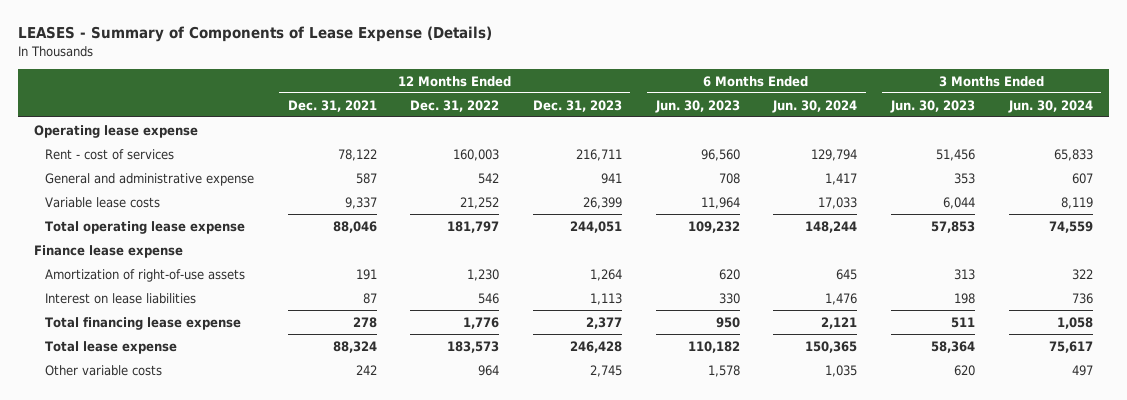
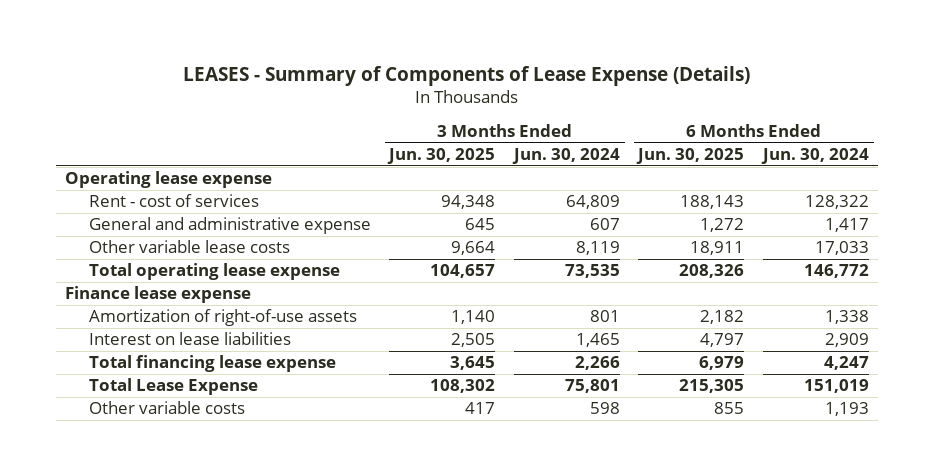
- | 12 Months Ended Dec. 31, 2021 | 12 Months Ended Dec. 31, 2022 | 12 Months Ended Dec. 31, 2023 | 6 Months Ended Jun. 30, 2023 | 6 Months Ended Jun. 30, 2024 | 3 Months Ended Jun. 30, 2023 | 3 Months Ended Jun. 30, 2024
+ | 3 Months Ended Jun. 30, 2025 | 3 Months Ended Jun. 30, 2024 | 6 Months Ended Jun. 30, 2025 | 6 Months Ended Jun. 30, 2024
- Rent - cost of services | 78,122 | 160,003 | 216,711 | 96,560 | 129,794 | 51,456 | 65,833
+ Rent - cost of services | 94,348 | 64,809 | 188,143 | 128,322
- Variable lease costs | 9,337 | 21,252 | 26,399 | 11,964 | 17,033 | 6,044 | 8,119
- Total operating lease expense | 88,046 | 181,797 | 244,051 | 109,232 | 148,244 | 57,853 | 74,559
+ Other variable lease costs | 9,664 | 8,119 | 18,911 | 17,033
+ Total operating lease expense | 104,657 | 73,535 | 208,326 | 146,772
- Amortization of right-of-use assets | 191 | 1,230 | 1,264 | 620 | 645 | 313 | 322
- Interest on lease liabilities | 87 | 546 | 1,113 | 330 | 1,476 | 198 | 736
- Total financing lease expense | 278 | 1,776 | 2,377 | 950 | 2,121 | 511 | 1,058
- Total lease expense | 88,324 | 183,573 | 246,428 | 110,182 | 150,365 | 58,364 | 75,617
- Other variable costs | 242 | 964 | 2,745 | 1,578 | 1,035 | 620 | 497
+ Amortization of right-of-use assets | 1,140 | 801 | 2,182 | 1,338
+ Interest on lease liabilities | 2,505 | 1,465 | 4,797 | 2,909
+ Total financing lease expense | 3,645 | 2,266 | 6,979 | 4,247
+ Total Lease Expense | 108,302 | 75,801 | 215,305 | 151,019
+ Other variable costs | 417 | 598 | 855 | 1,193

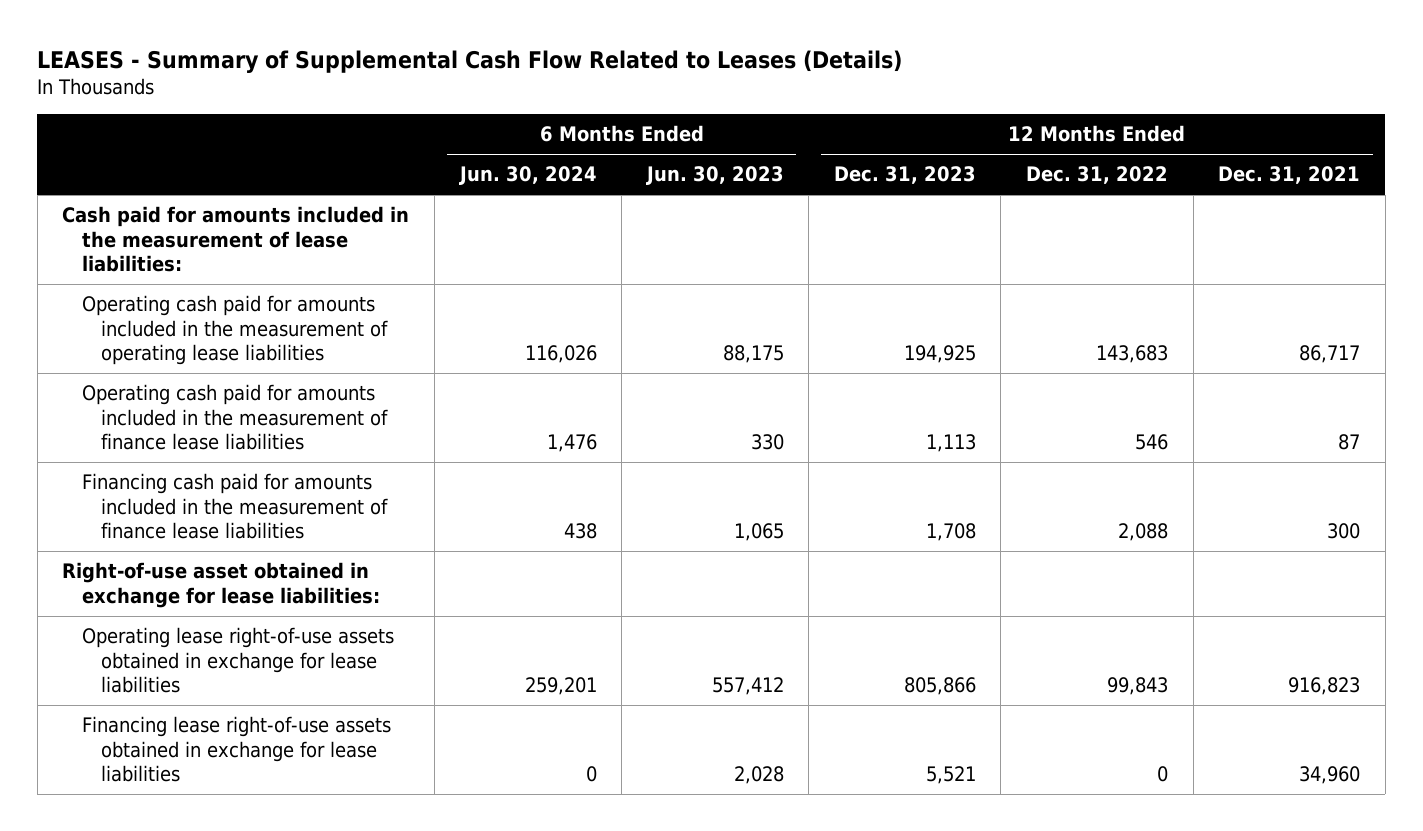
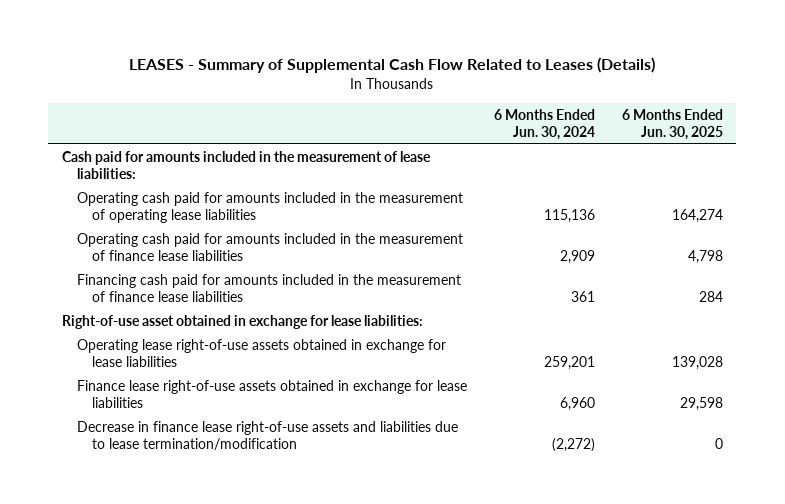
- | 6 Months Ended Jun. 30, 2024 | 6 Months Ended Jun. 30, 2023 | 12 Months Ended Dec. 31, 2023 | 12 Months Ended Dec. 31, 2022 | 12 Months Ended Dec. 31, 2021
+ | 6 Months Ended Jun. 30, 2024 | 6 Months Ended Jun. 30, 2025
- Operating cash paid for amounts included in the measurement of operating lease liabilities | 116,026 | 88,175 | 194,925 | 143,683 | 86,717
- Operating cash paid for amounts included in the measurement of finance lease liabilities | 1,476 | 330 | 1,113 | 546 | 87
- Financing cash paid for amounts included in the measurement of finance lease liabilities | 438 | 1,065 | 1,708 | 2,088 | 300
+ Operating cash paid for amounts included in the measurement of operating lease liabilities | 115,136 | 164,274
+ Operating cash paid for amounts included in the measurement of finance lease liabilities | 2,909 | 4,798
+ Financing cash paid for amounts included in the measurement of finance lease liabilities | 361 | 284
- Financing lease right-of-use assets obtained in exchange for lease liabilities | 0 | 2,028 | 5,521 | 0 | 34,960
+ Finance lease right-of-use assets obtained in exchange for lease liabilities | 6,960 | 29,598
+ Decrease in finance lease right-of-use assets and liabilities due to lease termination/modification | (2,272) | 0

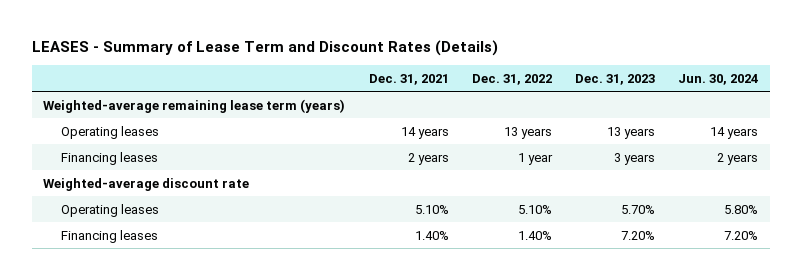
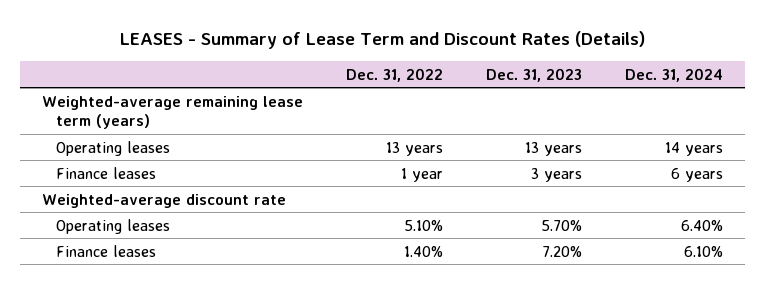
- | Dec. 31, 2021 | Dec. 31, 2022 | Dec. 31, 2023 | Jun. 30, 2024
+ | Dec. 31, 2022 | Dec. 31, 2023 | Dec. 31, 2024
- Financing leases | 2 years | 1 year | 3 years | 2 years
+ Finance leases | 1 year | 3 years | 6 years
- Financing leases | 1.40% | 1.40% | 7.20% | 7.20%
+ Finance leases | 1.40% | 7.20% | 6.10%

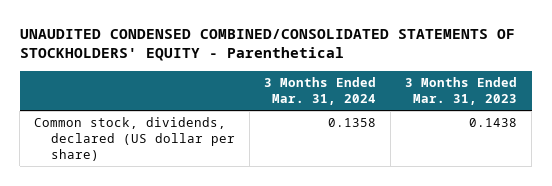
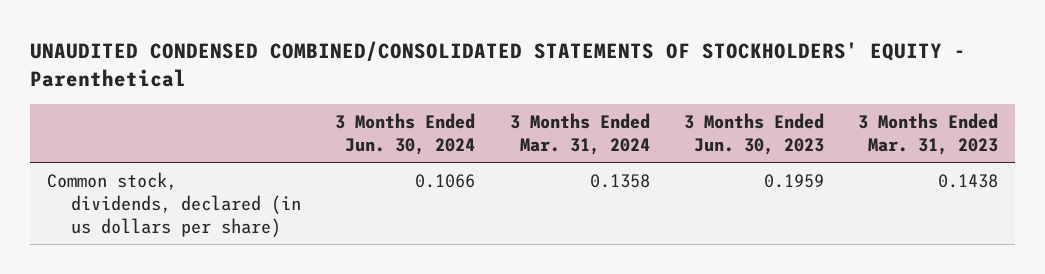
- | 3 Months Ended Mar. 31, 2024 | 3 Months Ended Mar. 31, 2023
+ | 3 Months Ended Jun. 30, 2024 | 3 Months Ended Mar. 31, 2024 | 3 Months Ended Jun. 30, 2023 | 3 Months Ended Mar. 31, 2023
- Common stock, dividends, declared (US dollar per share) | 0.1358 | 0.1438
+ Common stock, dividends, declared (in us dollars per share) | 0.1066 | 0.1358 | 0.1959 | 0.1438

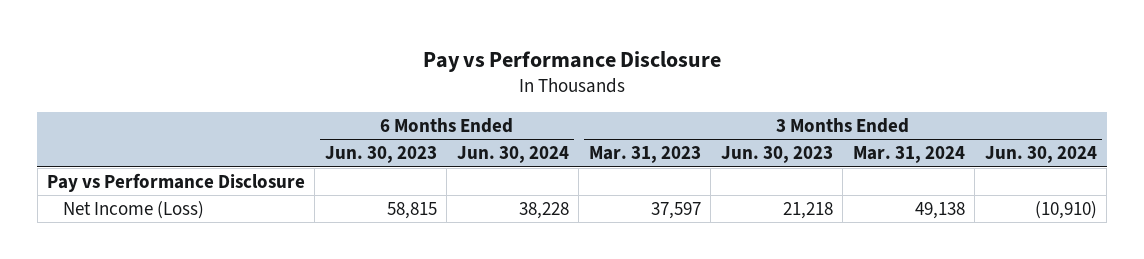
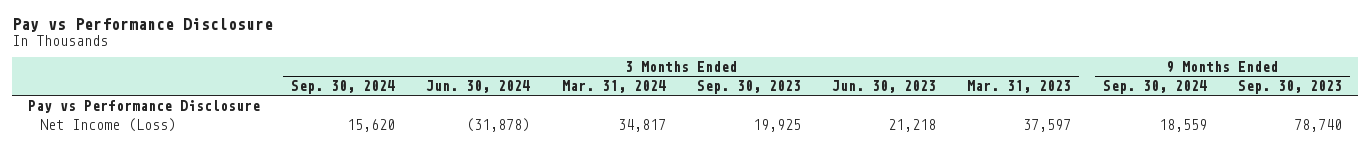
- | 6 Months Ended Jun. 30, 2023 | 6 Months Ended Jun. 30, 2024 | 3 Months Ended Mar. 31, 2023 | 3 Months Ended Jun. 30, 2023 | 3 Months Ended Mar. 31, 2024 | 3 Months Ended Jun. 30, 2024
+ | 3 Months Ended Sep. 30, 2024 | 3 Months Ended Jun. 30, 2024 | 3 Months Ended Mar. 31, 2024 | 3 Months Ended Sep. 30, 2023 | 3 Months Ended Jun. 30, 2023 | 3 Months Ended Mar. 31, 2023 | 9 Months Ended Sep. 30, 2024 | 9 Months Ended Sep. 30, 2023
- Net Income (Loss) | 58,815 | 38,228 | 37,597 | 21,218 | 49,138 | (10,910)
+ Net Income (Loss) | 15,620 | (31,878) | 34,817 | 19,925 | 21,218 | 37,597 | 18,559 | 78,740

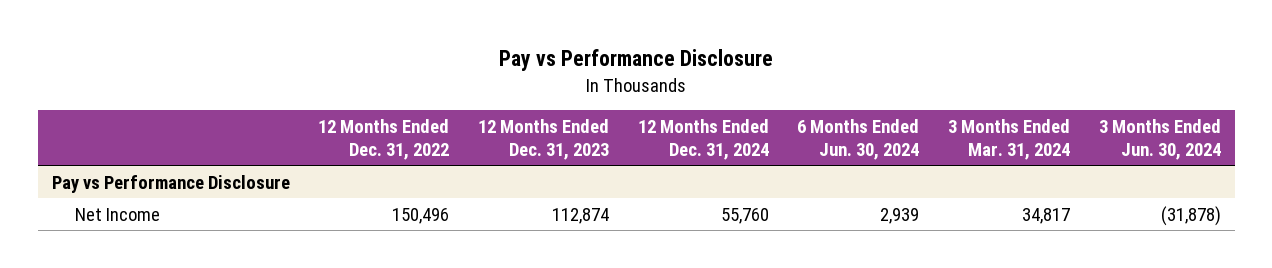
- | 3 Months Ended Sep. 30, 2024 | 3 Months Ended Jun. 30, 2024 | 3 Months Ended Mar. 31, 2024 | 3 Months Ended Sep. 30, 2023 | 3 Months Ended Jun. 30, 2023 | 3 Months Ended Mar. 31, 2023 | 9 Months Ended Sep. 30, 2024 | 9 Months Ended Sep. 30, 2023
+ | 12 Months Ended Dec. 31, 2022 | 12 Months Ended Dec. 31, 2023 | 12 Months Ended Dec. 31, 2024 | 6 Months Ended Jun. 30, 2024 | 3 Months Ended Mar. 31, 2024 | 3 Months Ended Jun. 30, 2024
- Net Income (Loss) | 15,620 | (31,878) | 34,817 | 19,925 | 21,218 | 37,597 | 18,559 | 78,740
+ Net Income | 150,496 | 112,874 | 55,760 | 2,939 | 34,817 | (31,878)

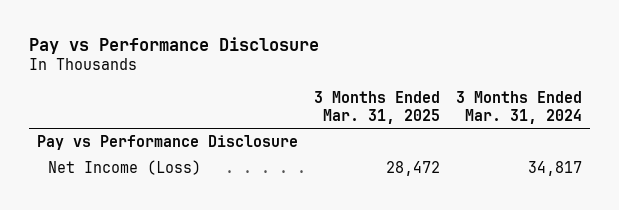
- | 12 Months Ended Dec. 31, 2022 | 12 Months Ended Dec. 31, 2023 | 12 Months Ended Dec. 31, 2024 | 6 Months Ended Jun. 30, 2024 | 3 Months Ended Mar. 31, 2024 | 3 Months Ended Jun. 30, 2024
+ | 3 Months Ended Mar. 31, 2025 | 3 Months Ended Mar. 31, 2024
- Net Income | 150,496 | 112,874 | 55,760 | 2,939 | 34,817 | (31,878)
+ Net Income (Loss) | 28,472 | 34,817

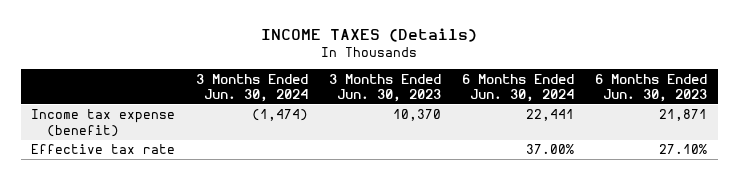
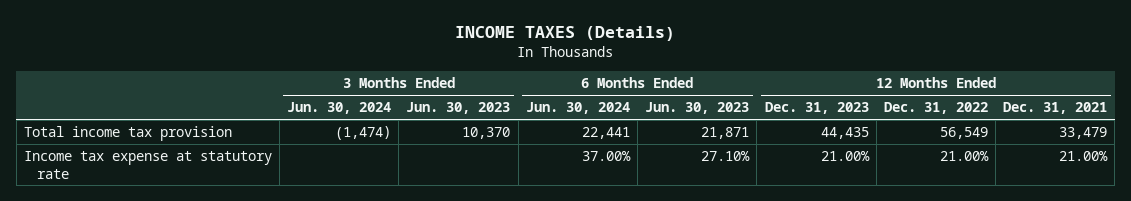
- | 3 Months Ended Jun. 30, 2024 | 3 Months Ended Jun. 30, 2023 | 6 Months Ended Jun. 30, 2024 | 6 Months Ended Jun. 30, 2023
+ | 3 Months Ended Jun. 30, 2024 | 3 Months Ended Jun. 30, 2023 | 6 Months Ended Jun. 30, 2024 | 6 Months Ended Jun. 30, 2023 | 12 Months Ended Dec. 31, 2023 | 12 Months Ended Dec. 31, 2022 | 12 Months Ended Dec. 31, 2021
- Income tax expense (benefit) | (1,474) | 10,370 | 22,441 | 21,871
- Effective tax rate | | | 37.00% | 27.10%
+ Total income tax provision | (1,474) | 10,370 | 22,441 | 21,871 | 44,435 | 56,549 | 33,479
+ Income tax expense at statutory rate | | | 37.00% | 27.10% | 21.00% | 21.00% | 21.00%

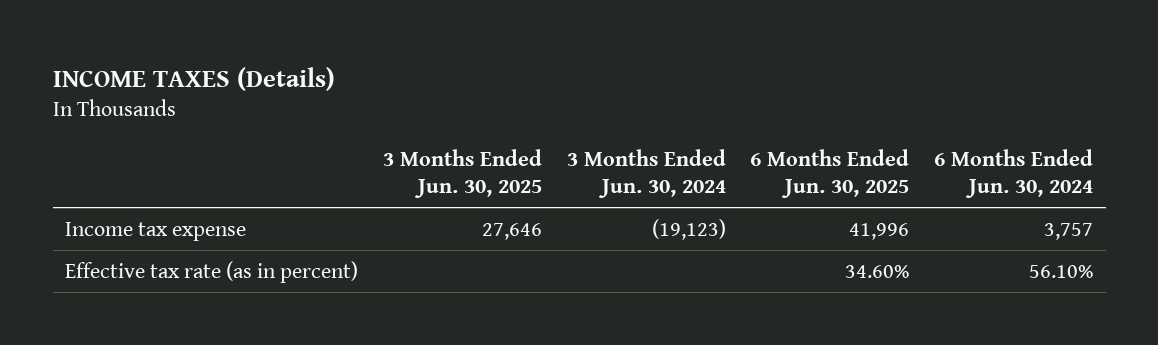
- | 3 Months Ended Jun. 30, 2024 | 3 Months Ended Jun. 30, 2023 | 6 Months Ended Jun. 30, 2024 | 6 Months Ended Jun. 30, 2023 | 12 Months Ended Dec. 31, 2023 | 12 Months Ended Dec. 31, 2022 | 12 Months Ended Dec. 31, 2021
+ | 3 Months Ended Jun. 30, 2025 | 3 Months Ended Jun. 30, 2024 | 6 Months Ended Jun. 30, 2025 | 6 Months Ended Jun. 30, 2024
- Total income tax provision | (1,474) | 10,370 | 22,441 | 21,871 | 44,435 | 56,549 | 33,479
- Income tax expense at statutory rate | | | 37.00% | 27.10% | 21.00% | 21.00% | 21.00%
+ Income tax expense | 27,646 | (19,123) | 41,996 | 3,757
+ Effective tax rate (as in percent) | | | 34.60% | 56.10%

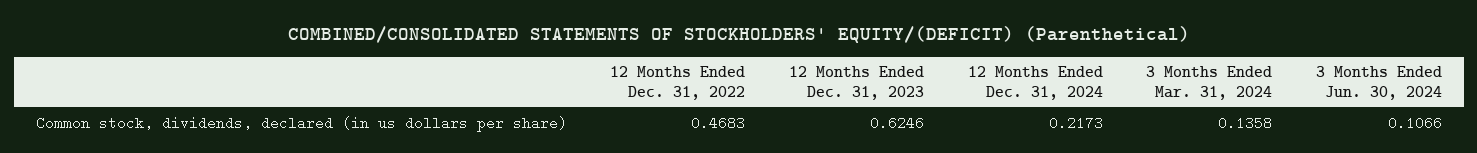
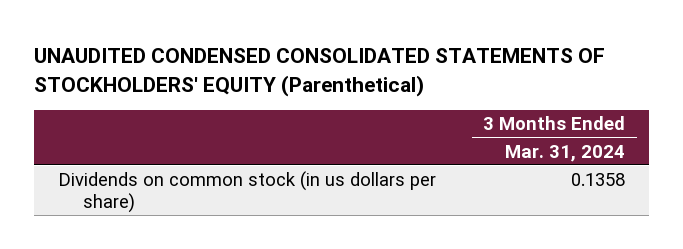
- COMBINED/CONSOLIDATED STATEMENTS OF STOCKHOLDERS' EQUITY/(DEFICIT) (Parenthetical)
+ UNAUDITED CONDENSED CONSOLIDATED STATEMENTS OF STOCKHOLDERS' EQUITY (Parenthetical)
- | 12 Months Ended Dec. 31, 2022 | 12 Months Ended Dec. 31, 2023 | 12 Months Ended Dec. 31, 2024 | 3 Months Ended Mar. 31, 2024 | 3 Months Ended Jun. 30, 2024
+ | 3 Months Ended Mar. 31, 2024
- Common stock, dividends, declared (in us dollars per share) | 0.4683 | 0.6246 | 0.2173 | 0.1358 | 0.1066
+ Dividends on common stock (in us dollars per share) | 0.1358

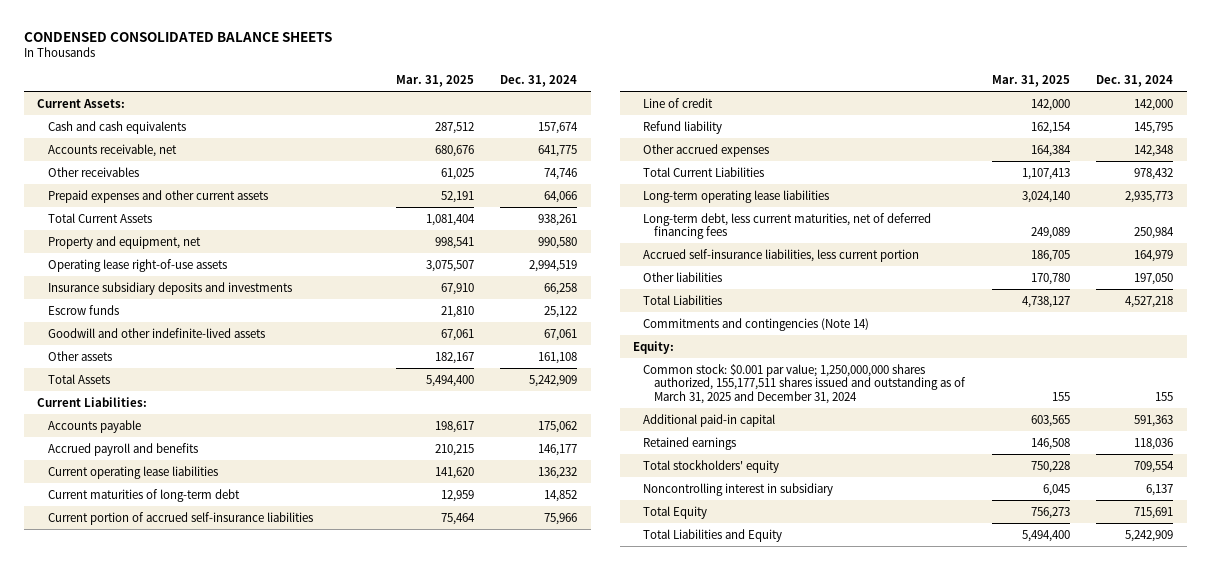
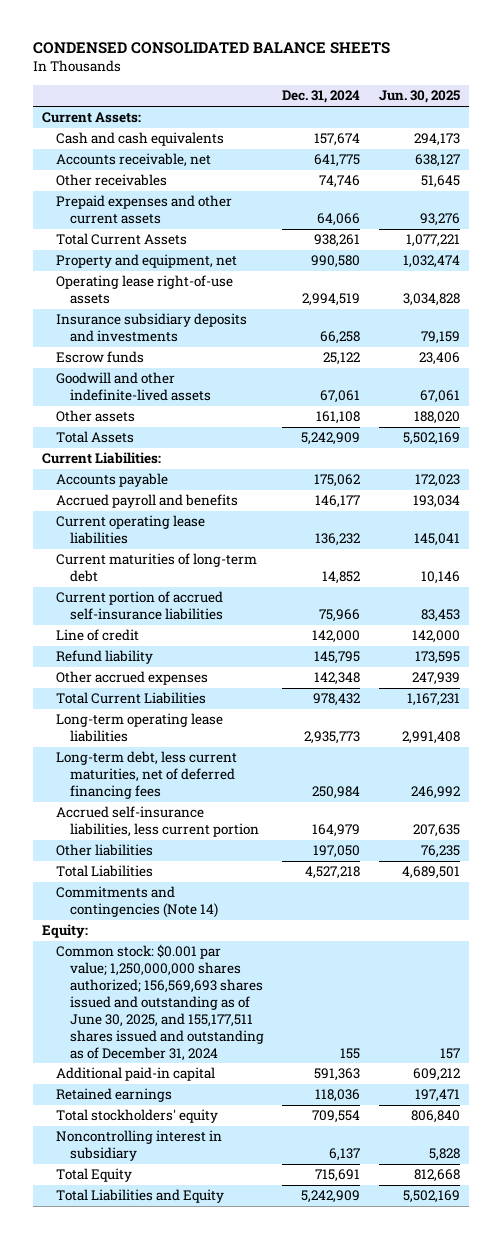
- | Mar. 31, 2025 | Dec. 31, 2024
+ | Dec. 31, 2024 | Jun. 30, 2025
- Common stock: $0.001 par value; 1,250,000,000 shares authorized, 155,177,511 shares issued and outstanding as of March 31, 2025 and December 31, 2024 | 155 | 155
+ Common stock: $0.001 par value; 1,250,000,000 shares authorized; 156,569,693 shares issued and outstanding as of June 30, 2025, and 155,177,511 shares issued and outstanding as of December 31, 2024 | 155 | 157

